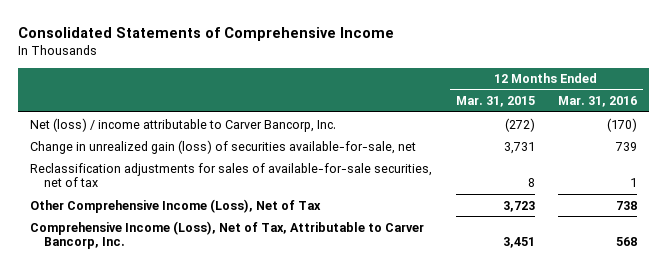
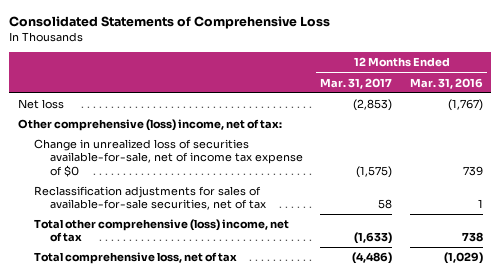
- Consolidated Statements of Comprehensive Income
+ Consolidated Statements of Comprehensive Loss
- | 12 Months Ended Mar. 31, 2015 | 12 Months Ended Mar. 31, 2016
+ | 12 Months Ended Mar. 31, 2017 | 12 Months Ended Mar. 31, 2016
- Net (loss) / income attributable to Carver Bancorp, Inc. | (272) | (170)
- Change in unrealized gain (loss) of securities available-for-sale, net | 3,731 | 739
+ Net loss | (2,853) | (1,767)
+ Other comprehensive (loss) income, net of tax:
+ Change in unrealized loss of securities available-for-sale, net of income tax expense of $0 | (1,575) | 739
- Other Comprehensive Income (Loss), Net of Tax | 3,723 | 738
- Comprehensive Income (Loss), Net of Tax, Attributable to Carver Bancorp, Inc. | 3,451 | 568
+ Total other comprehensive (loss) income, net of tax | (1,633) | 738
+ Total comprehensive loss, net of tax | (4,486) | (1,029)

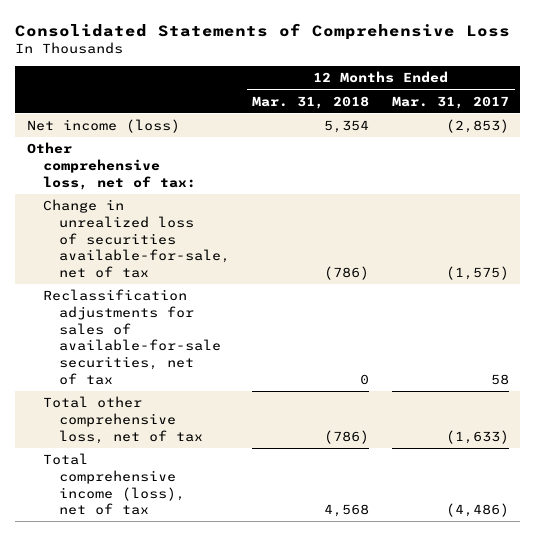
- | 12 Months Ended Mar. 31, 2017 | 12 Months Ended Mar. 31, 2016
+ | 12 Months Ended Mar. 31, 2018 | 12 Months Ended Mar. 31, 2017
- Net loss | (2,853) | (1,767)
- Other comprehensive (loss) income, net of tax:
- Change in unrealized loss of securities available-for-sale, net of income tax expense of $0 | (1,575) | 739
+ Net income (loss) | 5,354 | (2,853)
+ Other comprehensive loss, net of tax:
+ Change in unrealized loss of securities available-for-sale, net of tax | (786) | (1,575)
- Total other comprehensive (loss) income, net of tax | (1,633) | 738
- Total comprehensive loss, net of tax | (4,486) | (1,029)
+ Total other comprehensive loss, net of tax | (786) | (1,633)
+ Total comprehensive income (loss), net of tax | 4,568 | (4,486)

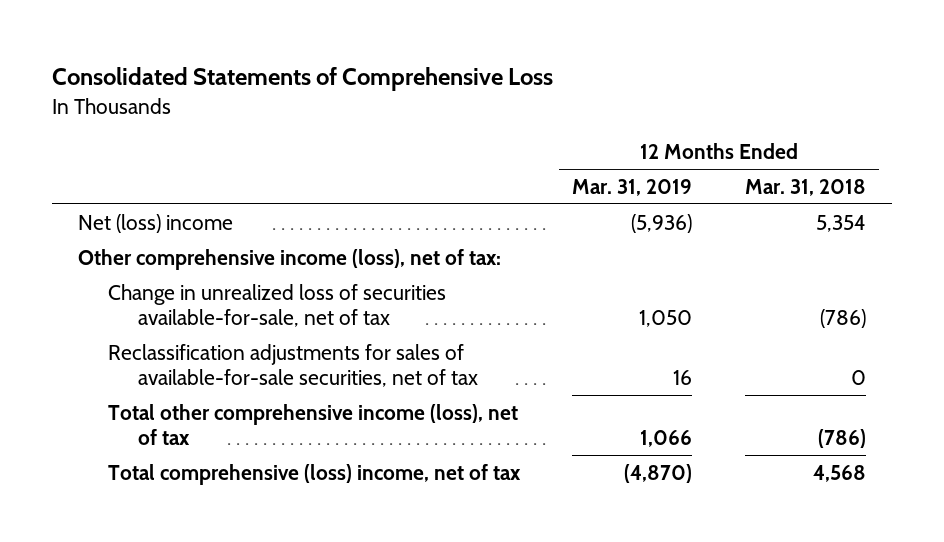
- | 12 Months Ended Mar. 31, 2018 | 12 Months Ended Mar. 31, 2017
+ | 12 Months Ended Mar. 31, 2019 | 12 Months Ended Mar. 31, 2018
- Net income (loss) | 5,354 | (2,853)
- Other comprehensive loss, net of tax:
+ Net (loss) income | (5,936) | 5,354
+ Other comprehensive income (loss), net of tax:
- Total other comprehensive loss, net of tax | (786) | (1,633)
- Total comprehensive income (loss), net of tax | 4,568 | (4,486)
+ Total other comprehensive income (loss), net of tax | 1,066 | (786)
+ Total comprehensive (loss) income, net of tax | (4,870) | 4,568

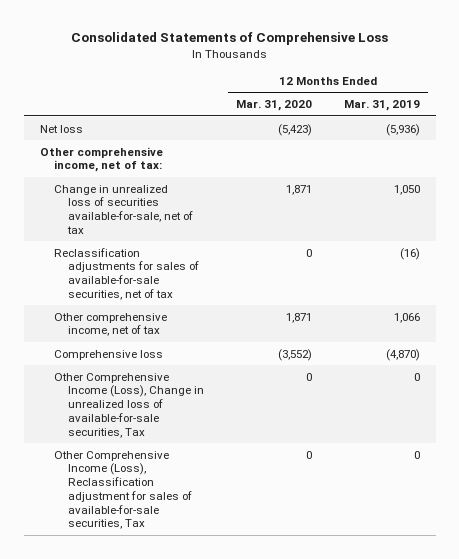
- | 12 Months Ended Mar. 31, 2019 | 12 Months Ended Mar. 31, 2018
+ | 12 Months Ended Mar. 31, 2020 | 12 Months Ended Mar. 31, 2019
- Net (loss) income | (5,936) | 5,354
- Other comprehensive income (loss), net of tax:
+ Net loss | (5,423) | (5,936)
+ Other comprehensive income, net of tax:
- Reclassification adjustments for sales of available-for-sale securities, net of tax | 16 | 0
- Total other comprehensive income (loss), net of tax | 1,066 | (786)
- Total comprehensive (loss) income, net of tax | (4,870) | 4,568
+ Reclassification adjustments for sales of available-for-sale securities, net of tax | 0 | (16)
+ Other comprehensive income, net of tax | 1,871 | 1,066
+ Comprehensive loss | (3,552) | (4,870)
+ Other Comprehensive Income (Loss), Change in unrealized loss of available-for-sale securities, Tax | 0 | 0
+ Other Comprehensive Income (Loss), Reclassification adjustment for sales of available-for-sale securities, Tax | 0 | 0

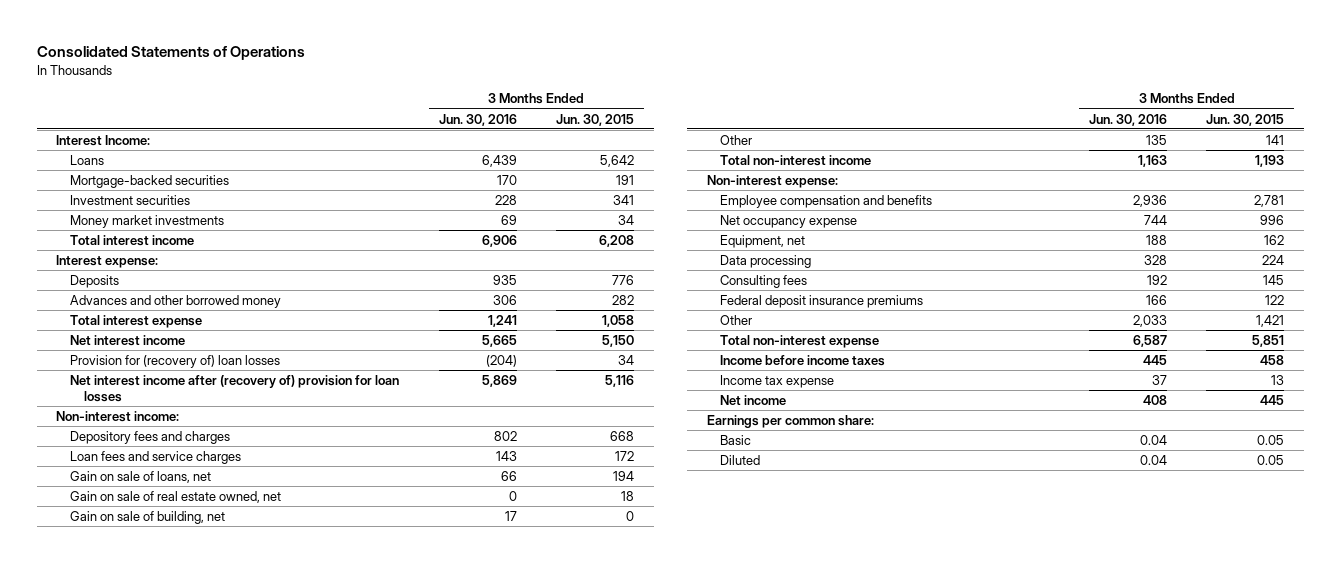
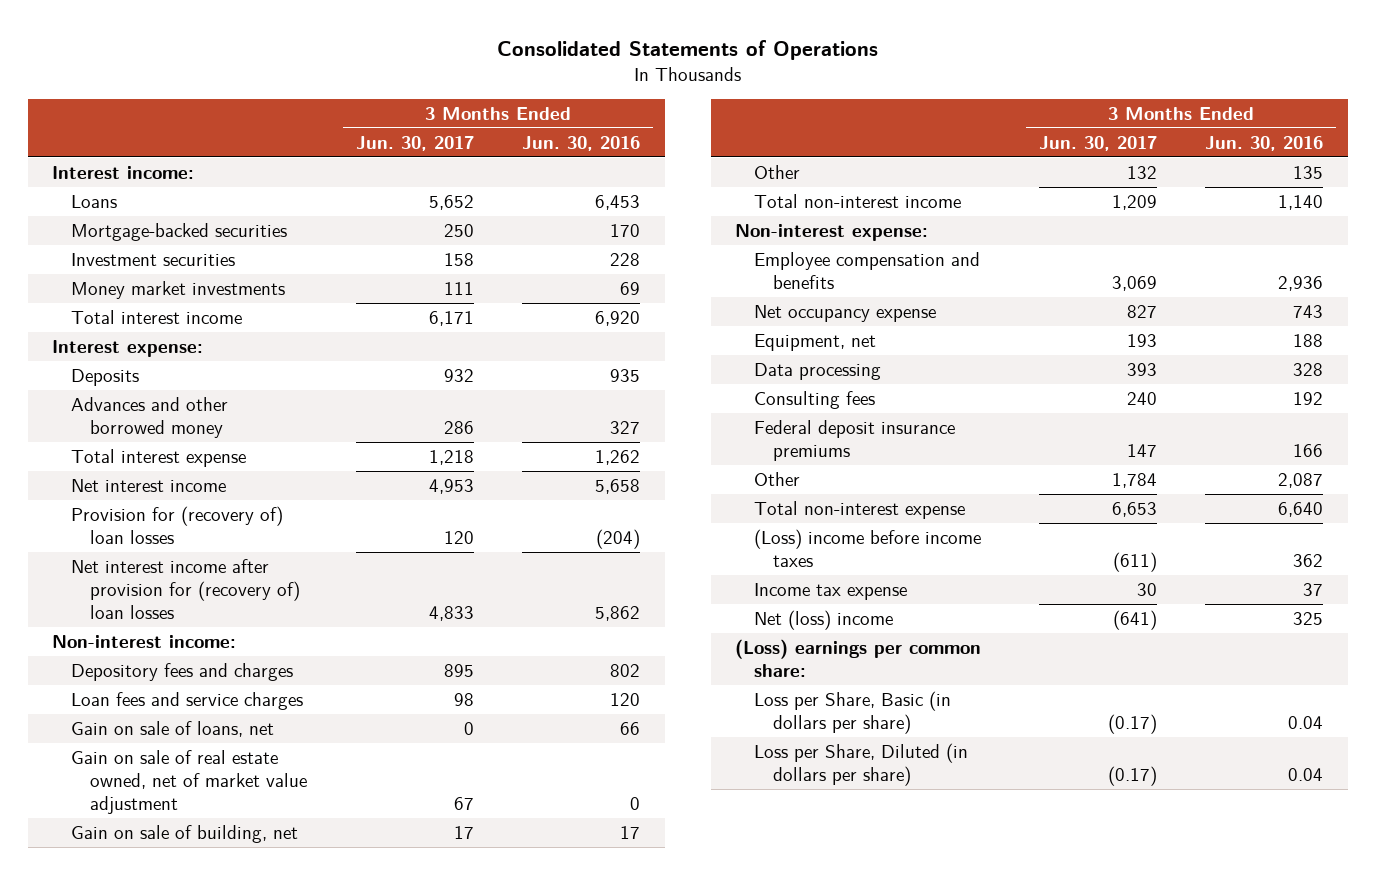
- | 3 Months Ended Jun. 30, 2016 | 3 Months Ended Jun. 30, 2015
+ | 3 Months Ended Jun. 30, 2017 | 3 Months Ended Jun. 30, 2016
- Interest Income:
- Loans | 6,439 | 5,642
+ Interest income:
+ Loans | 5,652 | 6,453
- Total interest income | 6,906 | 6,208
+ Total interest income | 6,171 | 6,920
- Advances and other borrowed money | 306 | 282
- Total interest expense | 1,241 | 1,058
- Net interest income | 5,665 | 5,150
+ Advances and other borrowed money | 286 | 327
+ Total interest expense | 1,218 | 1,262
+ Net interest income | 4,953 | 5,658
- Net interest income after (recovery of) provision for loan losses | 5,869 | 5,116
+ Net interest income after provision for (recovery of) loan losses | 4,833 | 5,862
- Loan fees and service charges | 143 | 172
+ Loan fees and service charges | 98 | 120
- Gain on sale of real estate owned, net | 0 | 18
+ Gain on sale of real estate owned, net of market value adjustment | 67 | 0
- Total non-interest income | 1,163 | 1,193
+ Total non-interest income | 1,209 | 1,140
- Net occupancy expense | 744 | 996
+ Net occupancy expense | 827 | 743
- Other | 2,033 | 1,421
- Total non-interest expense | 6,587 | 5,851
- Income before income taxes | 445 | 458
+ Other | 1,784 | 2,087
+ Total non-interest expense | 6,653 | 6,640
+ (Loss) income before income taxes | (611) | 362
- Net income | 408 | 445
- Earnings per common share:
- Basic | 0.04 | 0.05
- Diluted | 0.04 | 0.05
+ Net (loss) income | (641) | 325
+ (Loss) earnings per common share:
+ Loss per Share, Basic (in dollars per share) | (0.17) | 0.04
+ Loss per Share, Diluted (in dollars per share) | (0.17) | 0.04

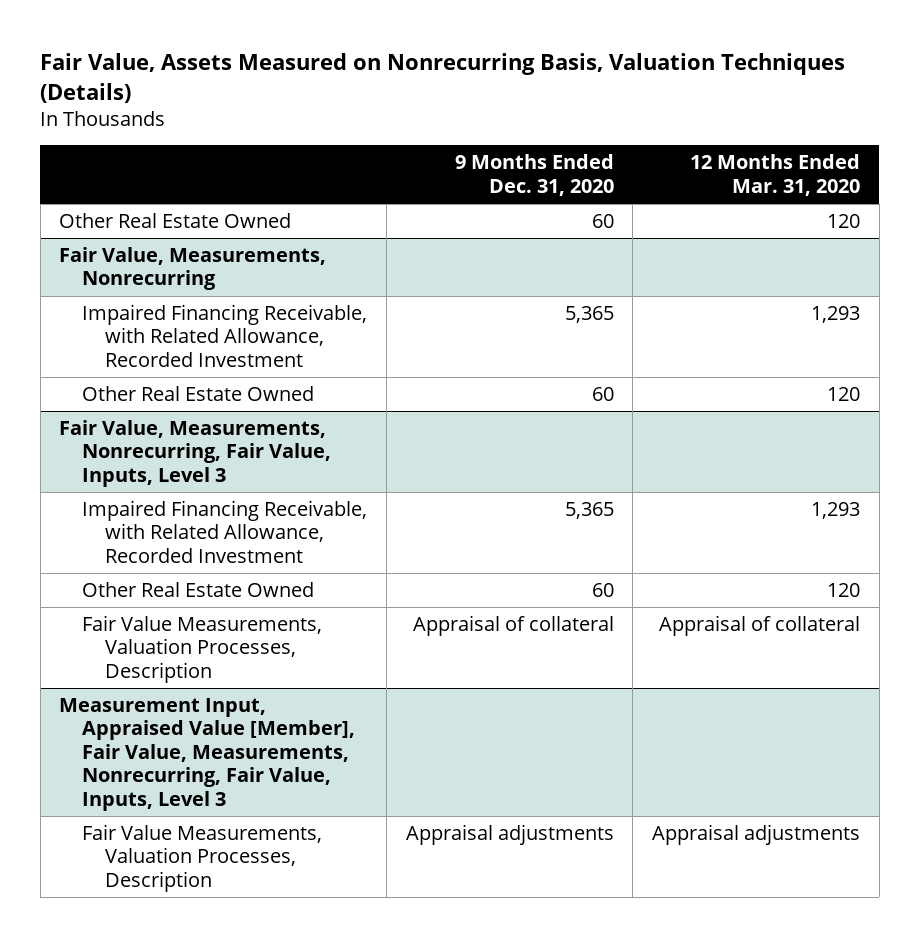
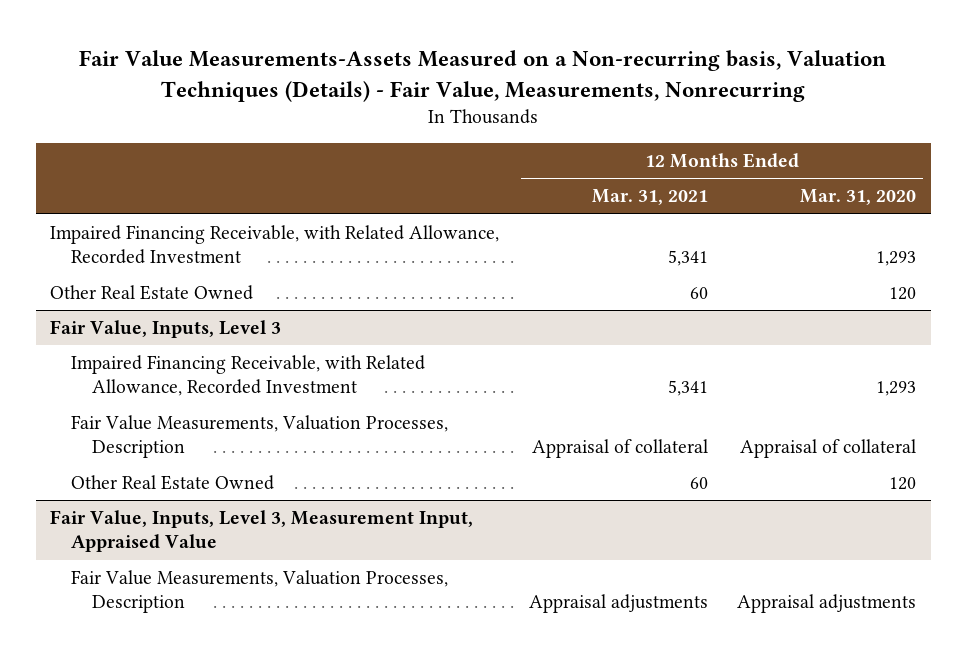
- Fair Value, Assets Measured on Nonrecurring Basis, Valuation Techniques (Details)
+ Fair Value Measurements-Assets Measured on a Non-recurring basis, Valuation Techniques (Details) - Fair Value, Measurements, Nonrecurring
- | 9 Months Ended Dec. 31, 2020 | 12 Months Ended Mar. 31, 2020
+ | 12 Months Ended Mar. 31, 2021 | 12 Months Ended Mar. 31, 2020
- Other Real Estate Owned | 60 | 120
- Fair Value, Measurements, Nonrecurring
- Fair Value, Measurements, Nonrecurring, Fair Value, Inputs, Level 3
+ Fair Value, Inputs, Level 3
- Other Real Estate Owned | 60 | 120
- Measurement Input, Appraised Value [Member], Fair Value, Measurements, Nonrecurring, Fair Value, Inputs, Level 3
+ Other Real Estate Owned | 60 | 120
+ Fair Value, Inputs, Level 3, Measurement Input, Appraised Value

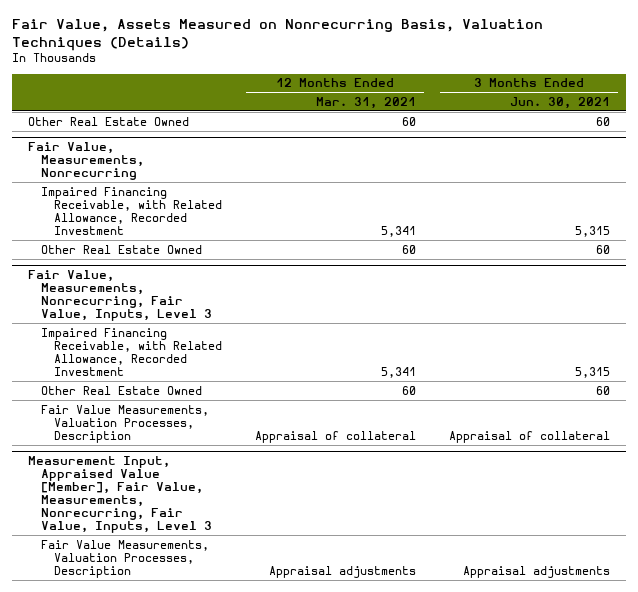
- Fair Value Measurements-Assets Measured on a Non-recurring basis, Valuation Techniques (Details) - Fair Value, Measurements, Nonrecurring
+ Fair Value, Assets Measured on Nonrecurring Basis, Valuation Techniques (Details)
- | 12 Months Ended Mar. 31, 2021 | 12 Months Ended Mar. 31, 2020
+ | 12 Months Ended Mar. 31, 2021 | 3 Months Ended Jun. 30, 2021
+ Other Real Estate Owned | 60 | 60
+ Fair Value, Measurements, Nonrecurring
- Fair Value, Inputs, Level 3
+ Fair Value, Measurements, Nonrecurring, Fair Value, Inputs, Level 3
- Fair Value Measurements, Valuation Processes, Description | Appraisal of collateral | Appraisal of collateral
- Fair Value, Inputs, Level 3, Measurement Input, Appraised Value
+ Fair Value Measurements, Valuation Processes, Description | Appraisal of collateral | Appraisal of collateral
+ Measurement Input, Appraised Value [Member], Fair Value, Measurements, Nonrecurring, Fair Value, Inputs, Level 3

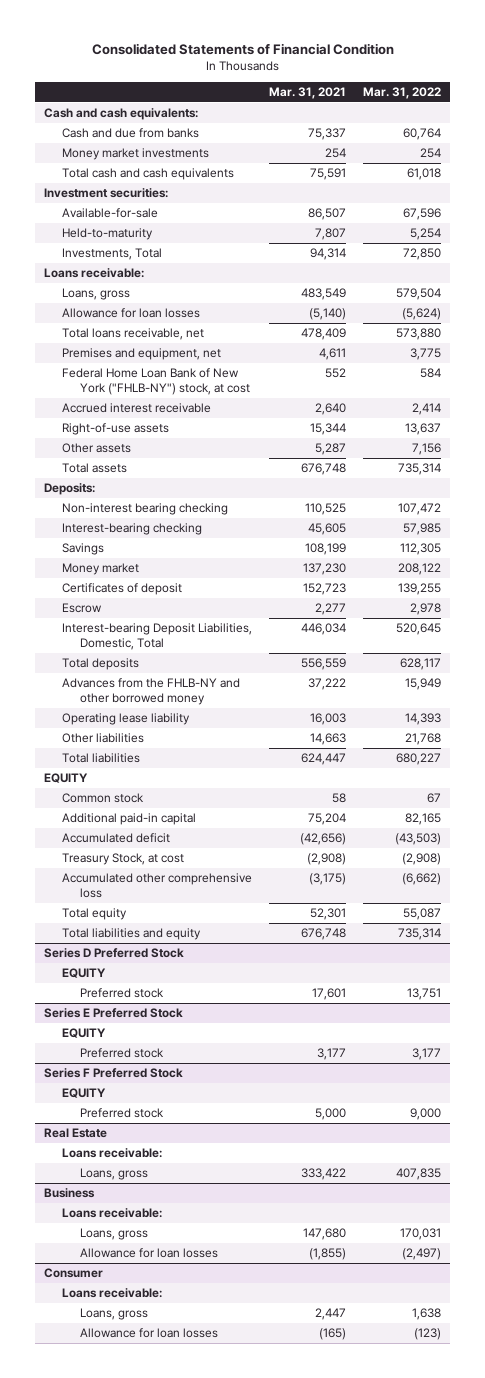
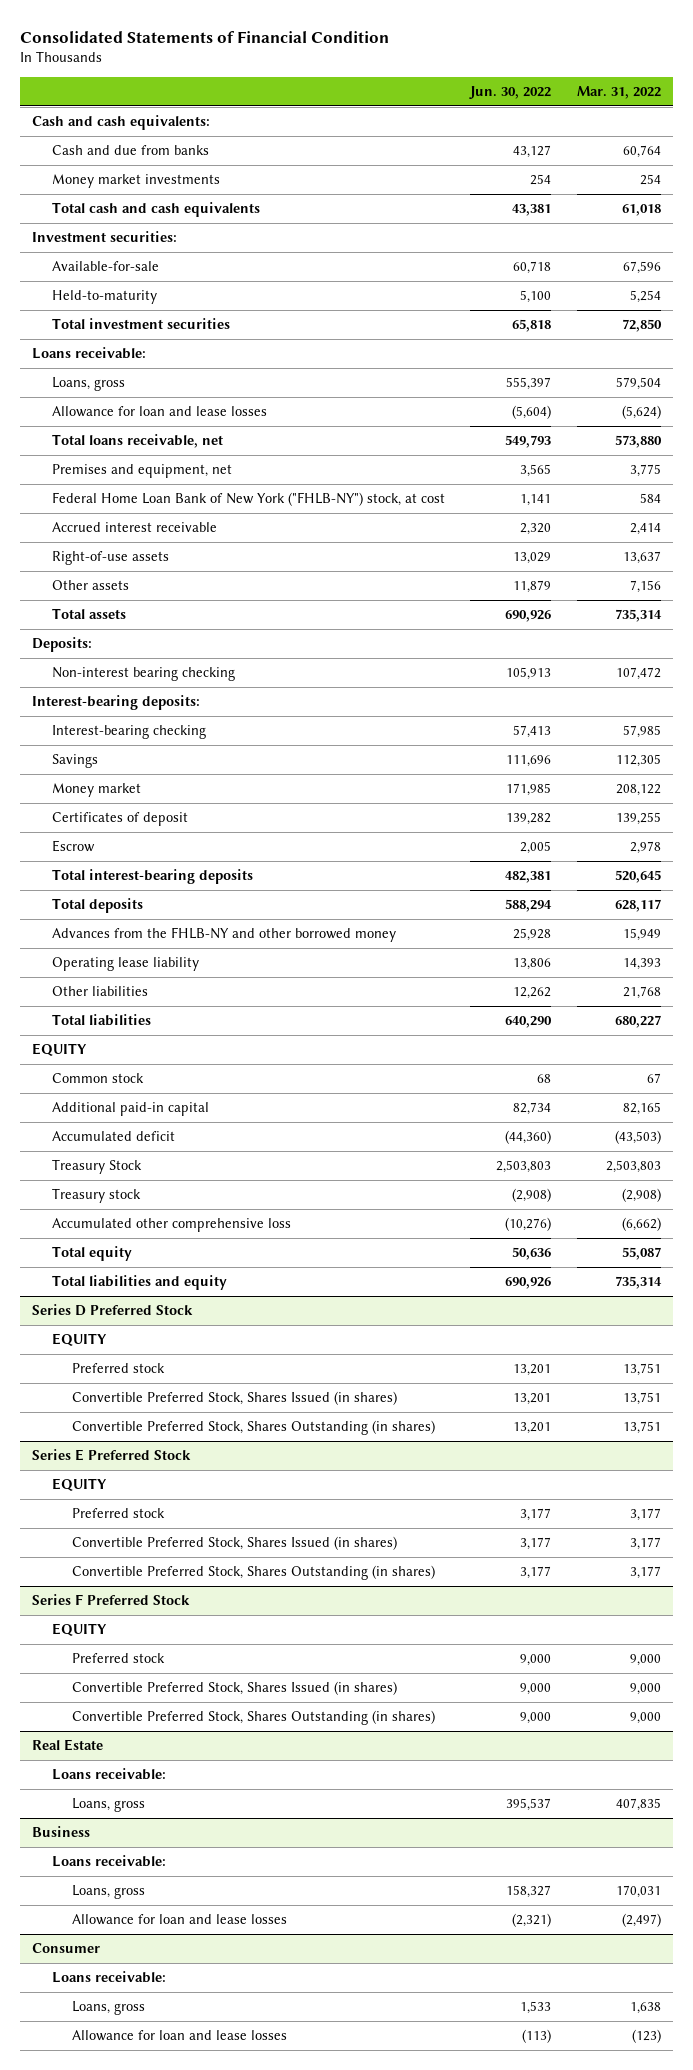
- | Mar. 31, 2021 | Mar. 31, 2022
+ | Jun. 30, 2022 | Mar. 31, 2022
- Investments, Total | 94,314 | 72,850
+ Total investment securities | 65,818 | 72,850
- Allowance for loan losses | (5,140) | (5,624)
+ Allowance for loan and lease losses | (5,604) | (5,624)
+ Interest-bearing deposits:
- Interest-bearing Deposit Liabilities, Domestic, Total | 446,034 | 520,645
+ Total interest-bearing deposits | 482,381 | 520,645
- Treasury Stock, at cost | (2,908) | (2,908)
+ Treasury Stock | 2,503,803 | 2,503,803
+ Treasury stock | (2,908) | (2,908)
@ Series D Preferred Stock
+ Convertible Preferred Stock, Shares Issued (in shares) | 13,201 | 13,751
+ Convertible Preferred Stock, Shares Outstanding (in shares) | 13,201 | 13,751
@ Series E Preferred Stock
+ Convertible Preferred Stock, Shares Issued (in shares) | 3,177 | 3,177
+ Convertible Preferred Stock, Shares Outstanding (in shares) | 3,177 | 3,177
@ Series F Preferred Stock
+ Convertible Preferred Stock, Shares Issued (in shares) | 9,000 | 9,000
+ Convertible Preferred Stock, Shares Outstanding (in shares) | 9,000 | 9,000
@ Business
- Allowance for loan losses | (1,855) | (2,497)
+ Allowance for loan and lease losses | (2,321) | (2,497)
@ Consumer
- Allowance for loan losses | (165) | (123)
+ Allowance for loan and lease losses | (113) | (123)

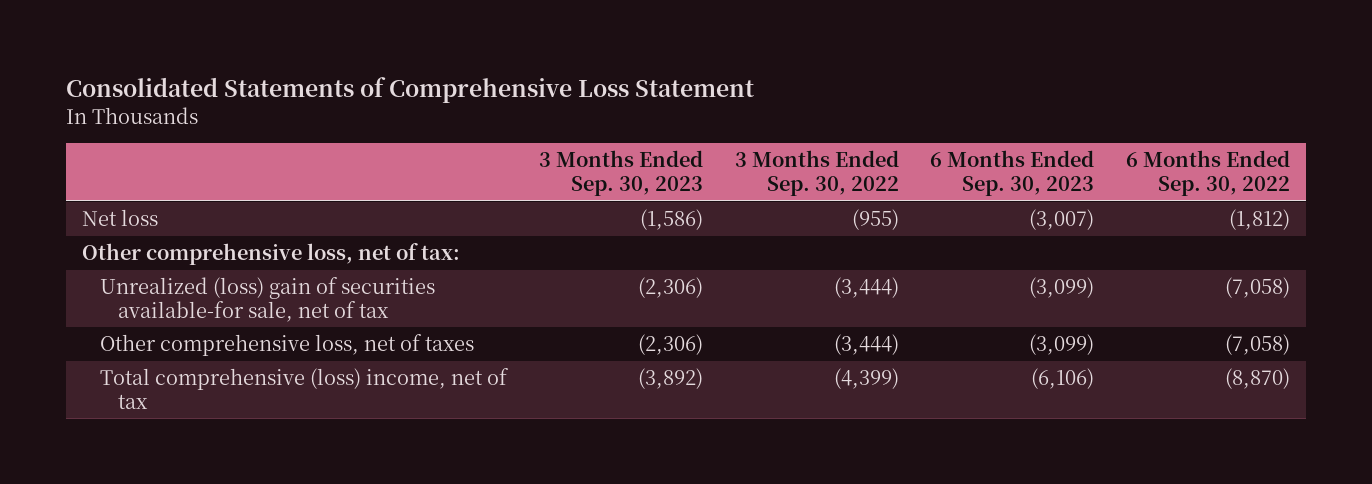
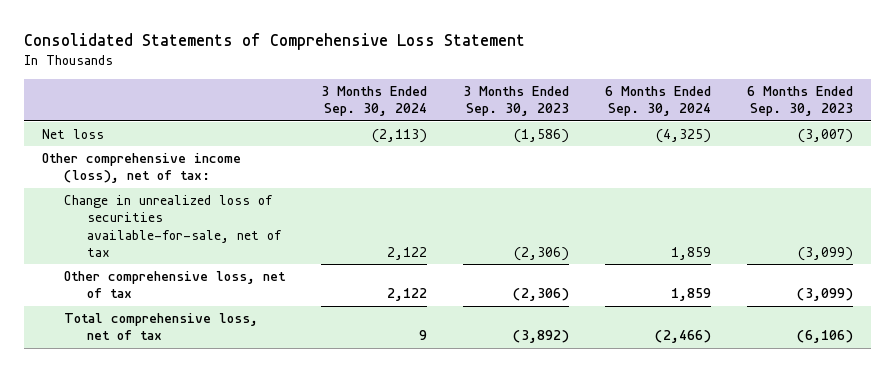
- | 3 Months Ended Sep. 30, 2023 | 3 Months Ended Sep. 30, 2022 | 6 Months Ended Sep. 30, 2023 | 6 Months Ended Sep. 30, 2022
+ | 3 Months Ended Sep. 30, 2024 | 3 Months Ended Sep. 30, 2023 | 6 Months Ended Sep. 30, 2024 | 6 Months Ended Sep. 30, 2023
- Other comprehensive loss, net of tax:
- Unrealized (loss) gain of securities available-for sale, net of tax | (2,306) | (3,444) | (3,099) | (7,058)
- Other comprehensive loss, net of taxes | (2,306) | (3,444) | (3,099) | (7,058)
- Total comprehensive (loss) income, net of tax | (3,892) | (4,399) | (6,106) | (8,870)
+ Other comprehensive income (loss), net of tax:
+ Change in unrealized loss of securities available-for-sale, net of tax | 2,122 | (2,306) | 1,859 | (3,099)
+ Other comprehensive loss, net of tax | 2,122 | (2,306) | 1,859 | (3,099)
+ Total comprehensive loss, net of tax | 9 | (3,892) | (2,466) | (6,106)

